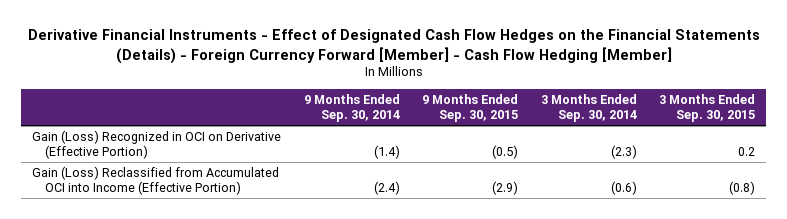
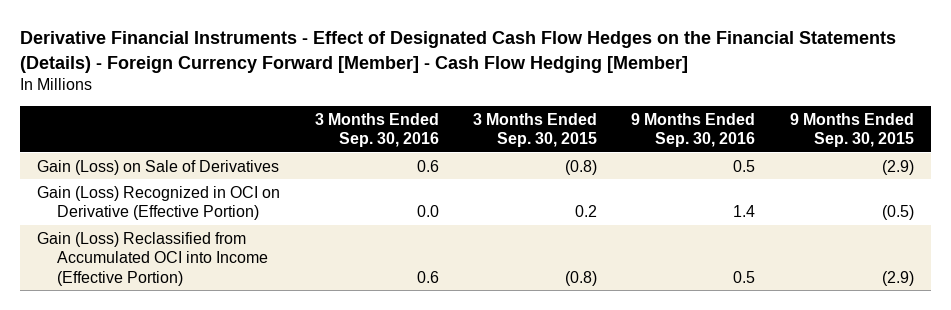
- | 9 Months Ended Sep. 30, 2014 | 9 Months Ended Sep. 30, 2015 | 3 Months Ended Sep. 30, 2014 | 3 Months Ended Sep. 30, 2015
+ | 3 Months Ended Sep. 30, 2016 | 3 Months Ended Sep. 30, 2015 | 9 Months Ended Sep. 30, 2016 | 9 Months Ended Sep. 30, 2015
+ Gain (Loss) on Sale of Derivatives | 0.6 | (0.8) | 0.5 | (2.9)

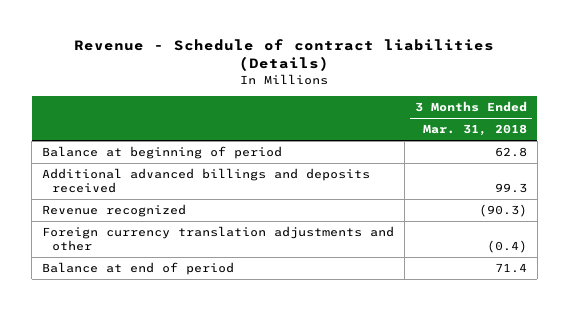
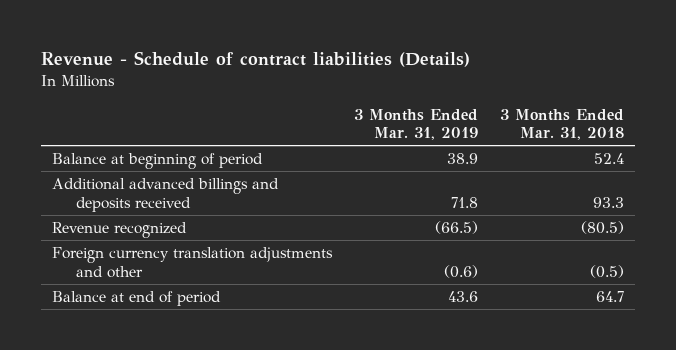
- | 3 Months Ended Mar. 31, 2018
+ | 3 Months Ended Mar. 31, 2019 | 3 Months Ended Mar. 31, 2018
- Balance at beginning of period | 62.8
- Additional advanced billings and deposits received | 99.3
- Revenue recognized | (90.3)
- Foreign currency translation adjustments and other | (0.4)
- Balance at end of period | 71.4
+ Balance at beginning of period | 38.9 | 52.4
+ Additional advanced billings and deposits received | 71.8 | 93.3
+ Revenue recognized | (66.5) | (80.5)
+ Foreign currency translation adjustments and other | (0.6) | (0.5)
+ Balance at end of period | 43.6 | 64.7

